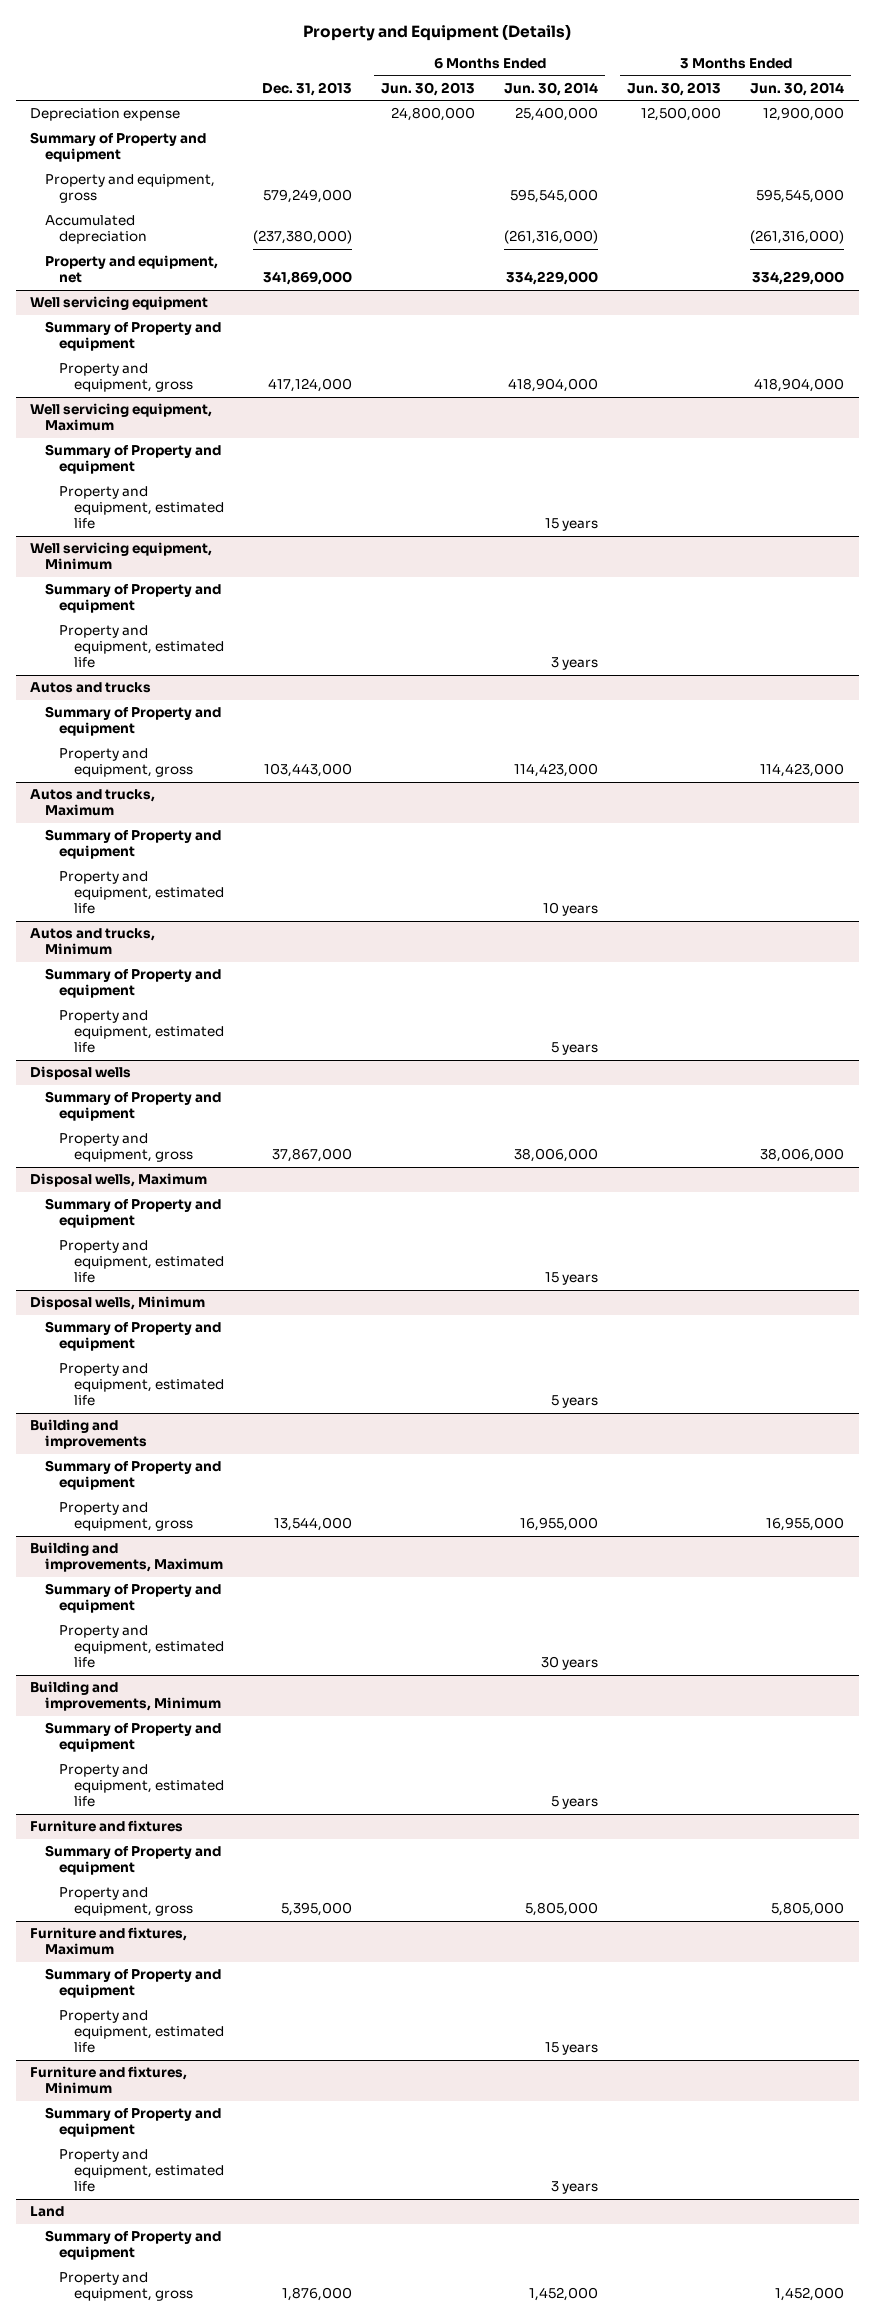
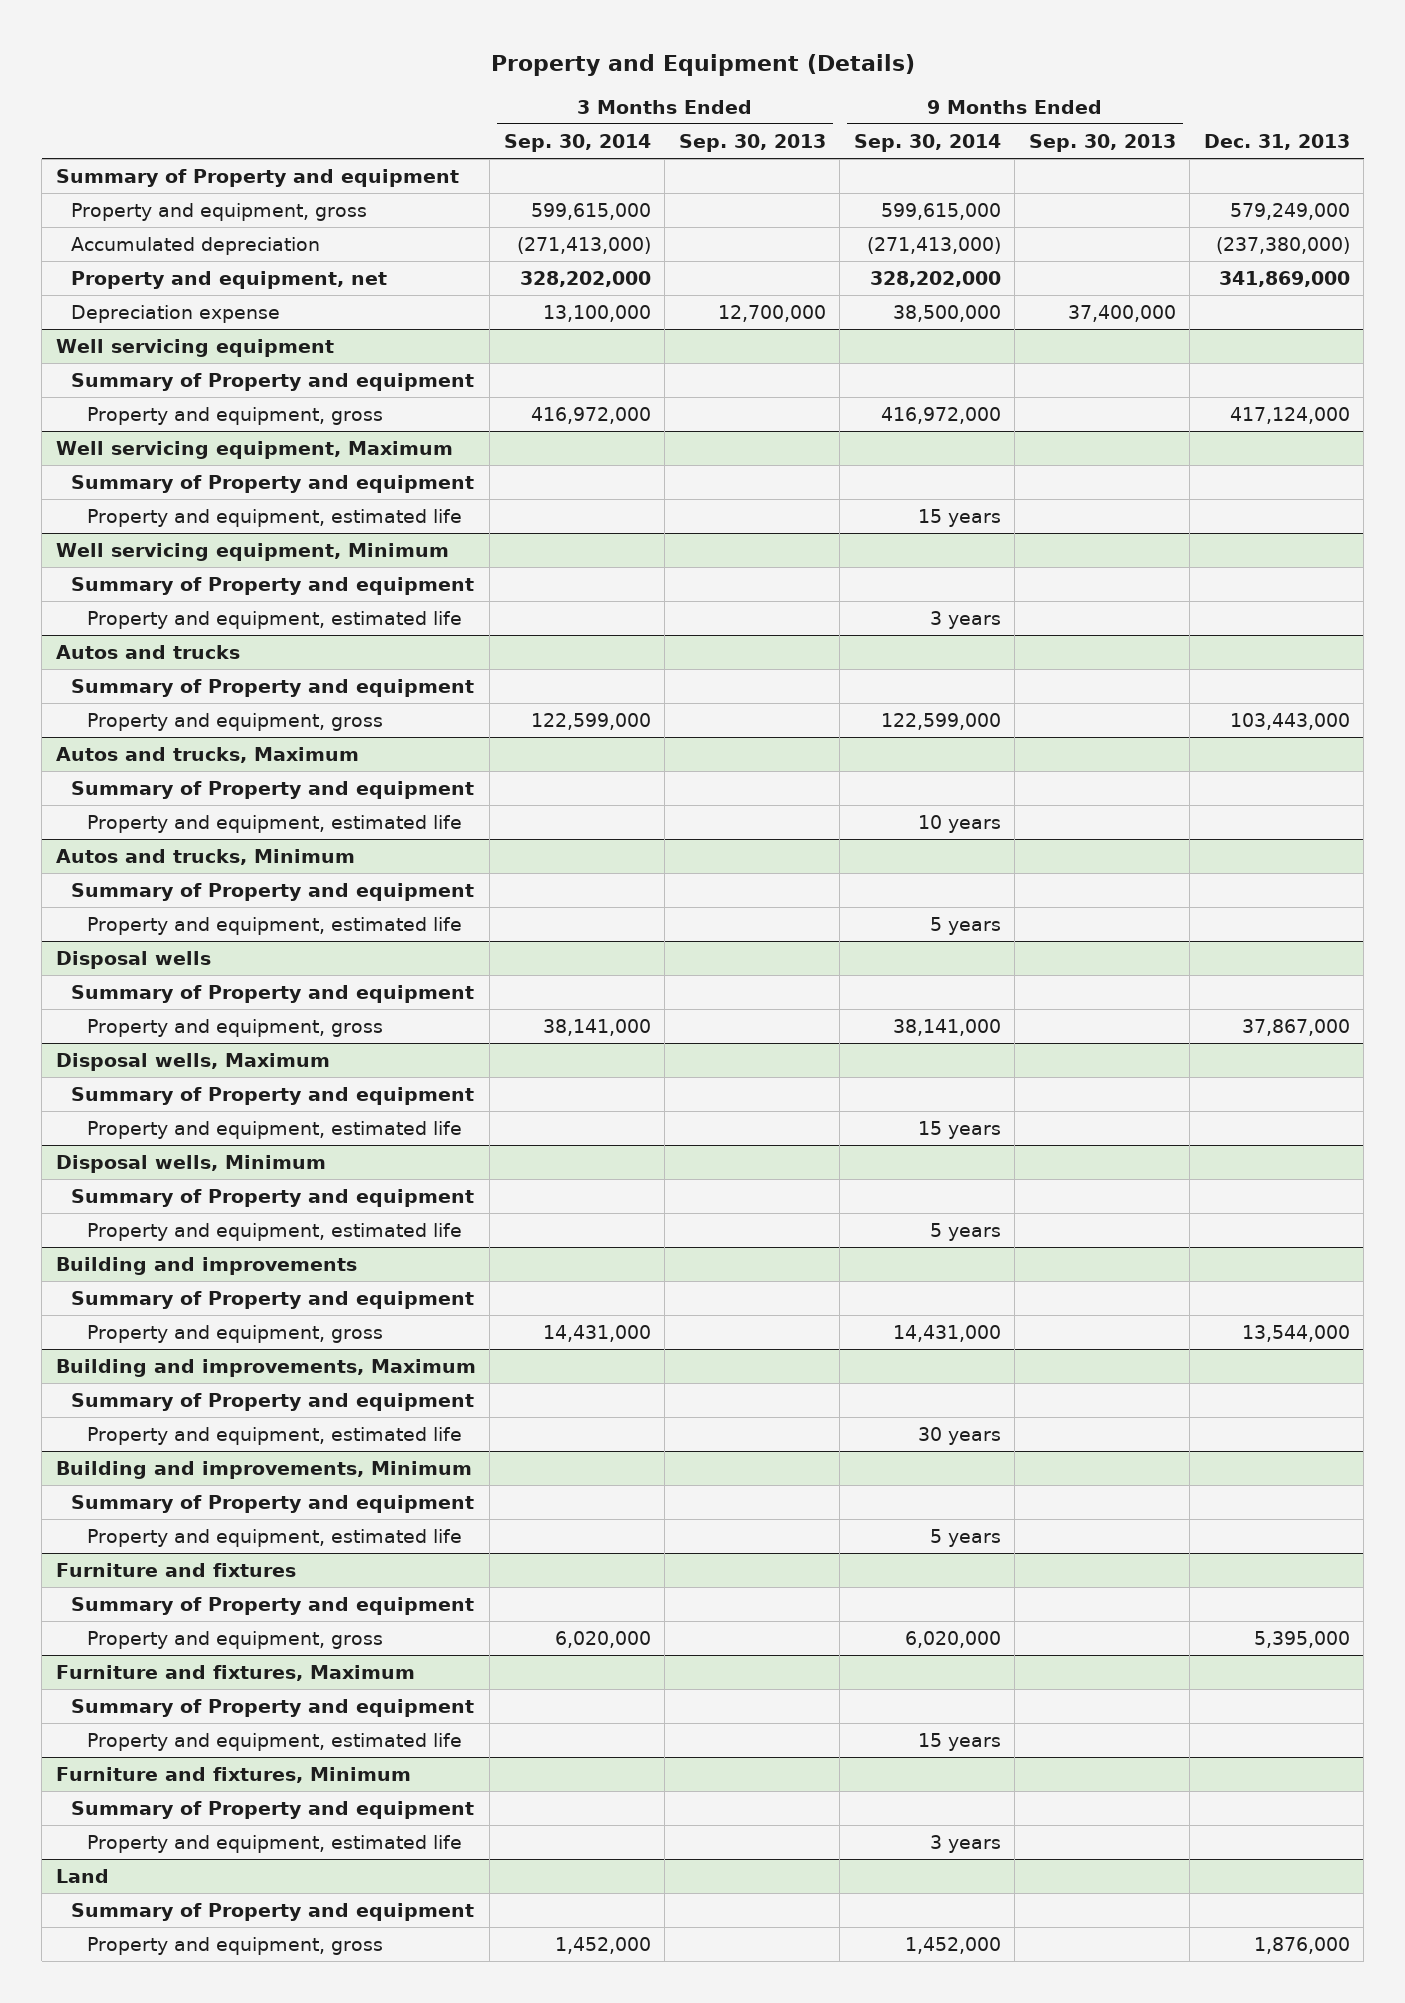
- | Dec. 31, 2013 | 6 Months Ended Jun. 30, 2013 | 6 Months Ended Jun. 30, 2014 | 3 Months Ended Jun. 30, 2013 | 3 Months Ended Jun. 30, 2014
+ | 3 Months Ended Sep. 30, 2014 | 3 Months Ended Sep. 30, 2013 | 9 Months Ended Sep. 30, 2014 | 9 Months Ended Sep. 30, 2013 | Dec. 31, 2013
moved down: Depreciation expense | 13,100,000 | 12,700,000 | 38,500,000 | 37,400,000 |

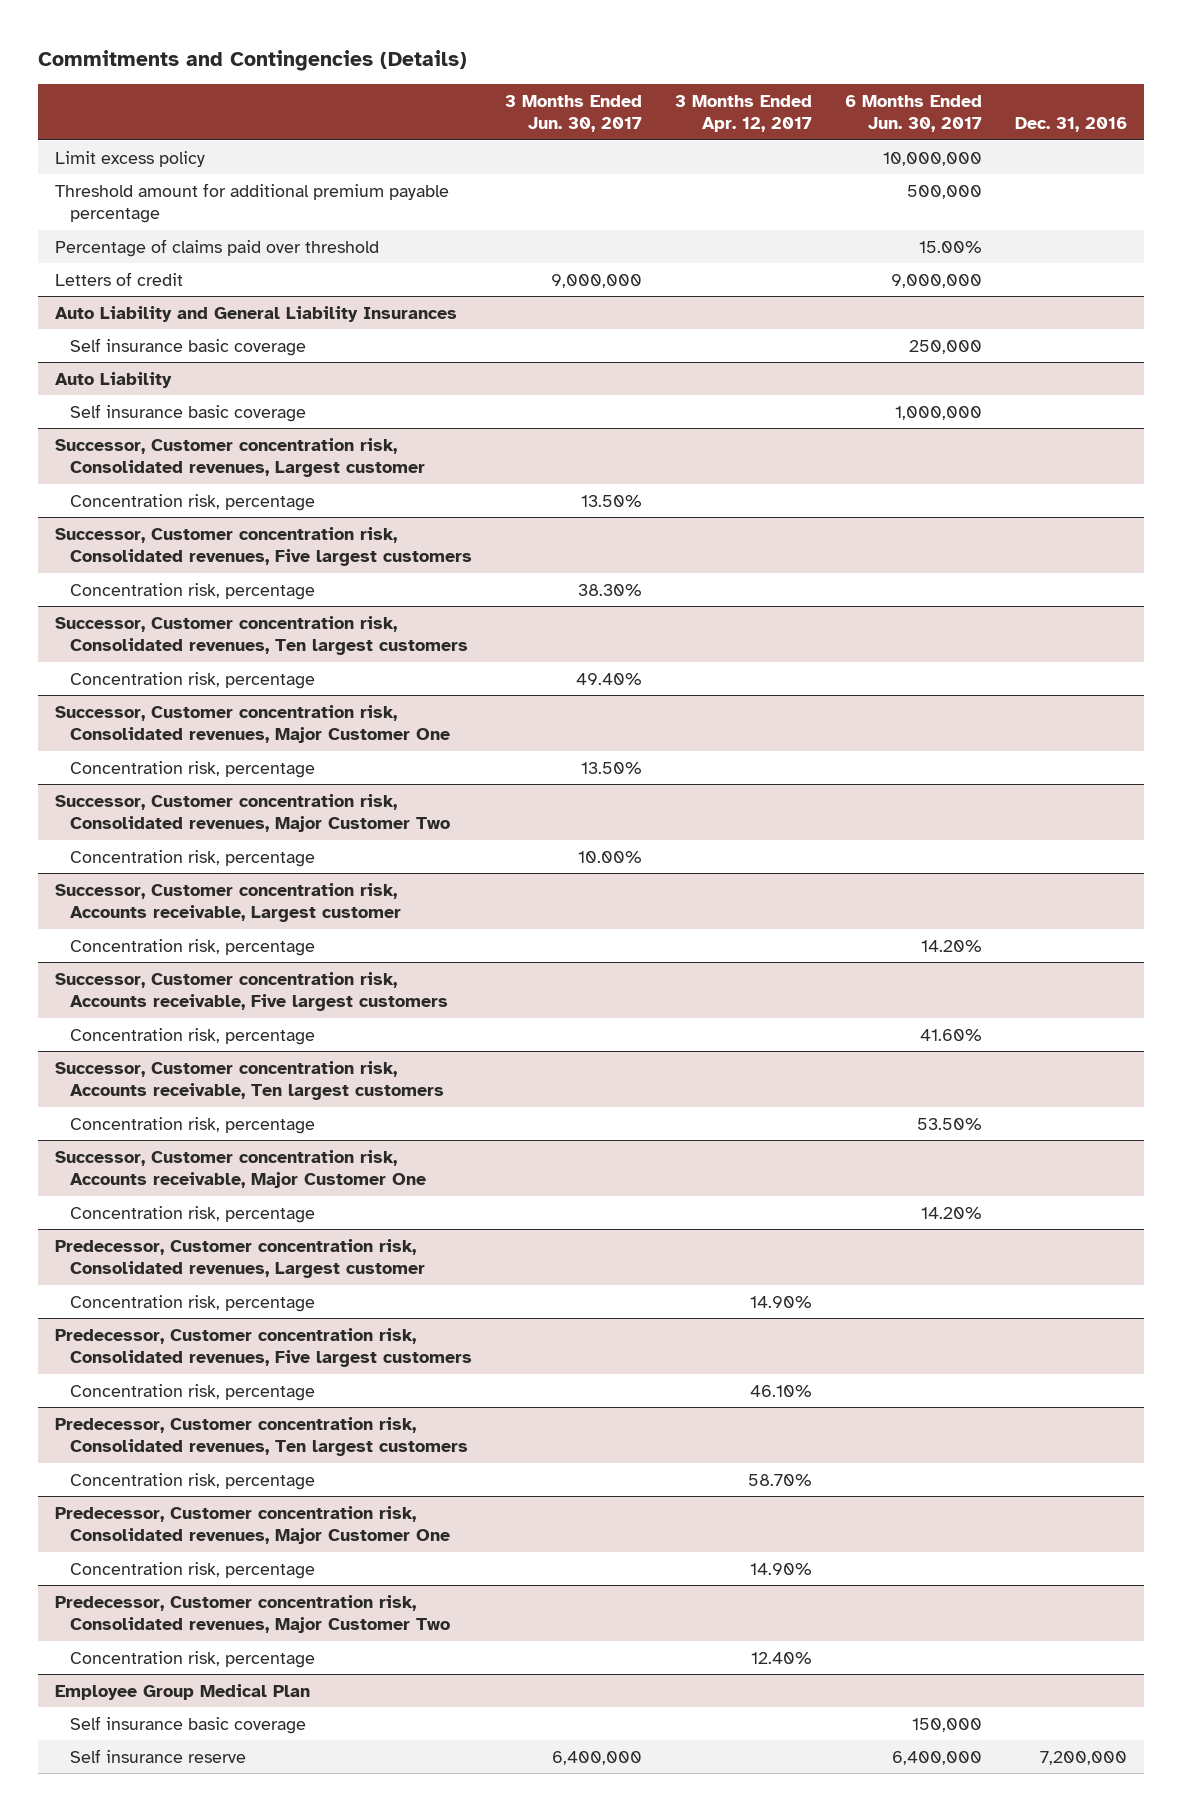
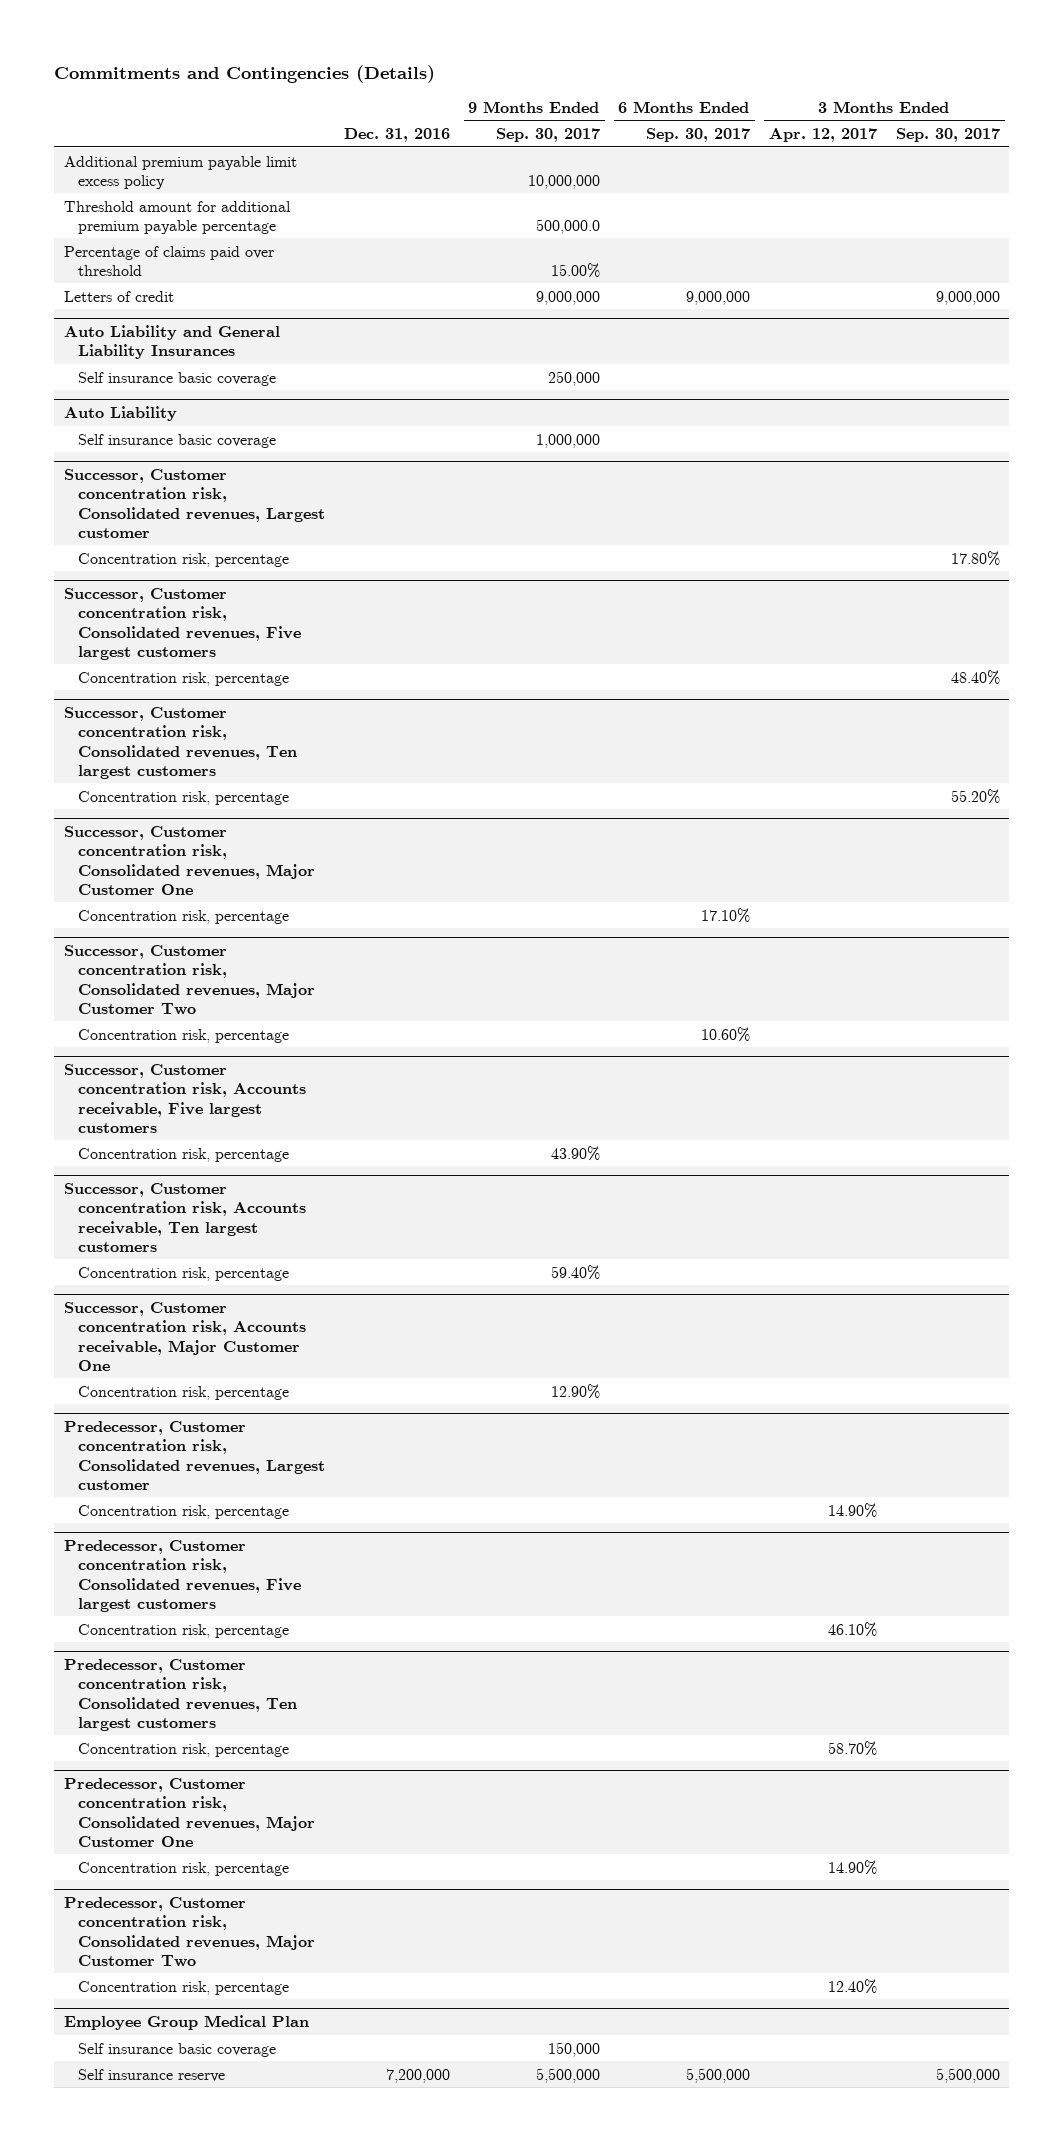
- | 3 Months Ended Jun. 30, 2017 | 3 Months Ended Apr. 12, 2017 | 6 Months Ended Jun. 30, 2017 | Dec. 31, 2016
+ | Dec. 31, 2016 | 9 Months Ended Sep. 30, 2017 | 6 Months Ended Sep. 30, 2017 | 3 Months Ended Apr. 12, 2017 | 3 Months Ended Sep. 30, 2017
- Limit excess policy | | | 10,000,000 |
+ Additional premium payable limit excess policy | | 10,000,000 | | |
- Successor, Customer concentration risk, Accounts receivable, Largest customer
- Concentration risk, percentage | | | 14.20% |

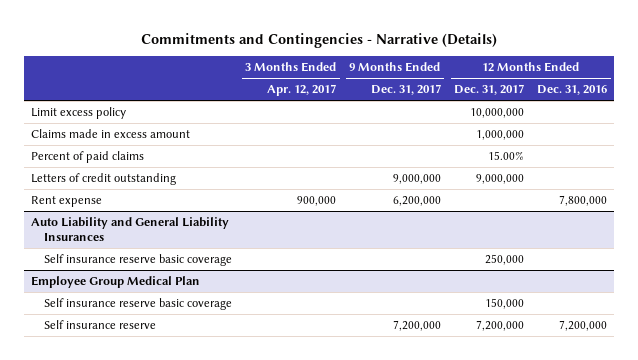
- Commitments and Contingencies (Details)
+ Commitments and Contingencies - Narrative (Details)
- | Dec. 31, 2016 | 9 Months Ended Sep. 30, 2017 | 6 Months Ended Sep. 30, 2017 | 3 Months Ended Apr. 12, 2017 | 3 Months Ended Sep. 30, 2017
+ | 3 Months Ended Apr. 12, 2017 | 9 Months Ended Dec. 31, 2017 | 12 Months Ended Dec. 31, 2017 | 12 Months Ended Dec. 31, 2016
- Additional premium payable limit excess policy | | 10,000,000 | | |
- Threshold amount for additional premium payable percentage | | 500,000.0 | | |
- Percentage of claims paid over threshold | | 15.00% | | |
- Letters of credit | | 9,000,000 | 9,000,000 | | 9,000,000
+ Limit excess policy | | | 10,000,000 |
+ Claims made in excess amount | | | 1,000,000 |
+ Percent of paid claims | | | 15.00% |
+ Letters of credit outstanding | | 9,000,000 | 9,000,000 |
+ Rent expense | 900,000 | 6,200,000 | | 7,800,000
@ Auto Liability and General Liability Insurances
- Self insurance basic coverage | | 250,000 | | |
- Auto Liability
- Self insurance basic coverage | | 1,000,000 | | |
- Successor, Customer concentration risk, Consolidated revenues, Largest customer
- Concentration risk, percentage | | | | | 17.80%
- Successor, Customer concentration risk, Consolidated revenues, Five largest customers
- Concentration risk, percentage | | | | | 48.40%
- Successor, Customer concentration risk, Consolidated revenues, Ten largest customers
- Concentration risk, percentage | | | | | 55.20%
- Successor, Customer concentration risk, Consolidated revenues, Major Customer One
- Concentration risk, percentage | | | 17.10% | |
- Successor, Customer concentration risk, Consolidated revenues, Major Customer Two
- Concentration risk, percentage | | | 10.60% | |
- Successor, Customer concentration risk, Accounts receivable, Five largest customers
- Concentration risk, percentage | | 43.90% | | |
- Successor, Customer concentration risk, Accounts receivable, Ten largest customers
- Concentration risk, percentage | | 59.40% | | |
- Successor, Customer concentration risk, Accounts receivable, Major Customer One
- Concentration risk, percentage | | 12.90% | | |
- Predecessor, Customer concentration risk, Consolidated revenues, Largest customer
- Concentration risk, percentage | | | | 14.90% |
- Predecessor, Customer concentration risk, Consolidated revenues, Five largest customers
- Concentration risk, percentage | | | | 46.10% |
- Predecessor, Customer concentration risk, Consolidated revenues, Ten largest customers
- Concentration risk, percentage | | | | 58.70% |
- Predecessor, Customer concentration risk, Consolidated revenues, Major Customer One
- Concentration risk, percentage | | | | 14.90% |
- Predecessor, Customer concentration risk, Consolidated revenues, Major Customer Two
- Concentration risk, percentage | | | | 12.40% |
@ Auto Liability and General Liability Insurances
+ Self insurance reserve basic coverage | | | 250,000 |
@ Employee Group Medical Plan
- Self insurance basic coverage | | 150,000 | | |
+ Self insurance reserve basic coverage | | | 150,000 |

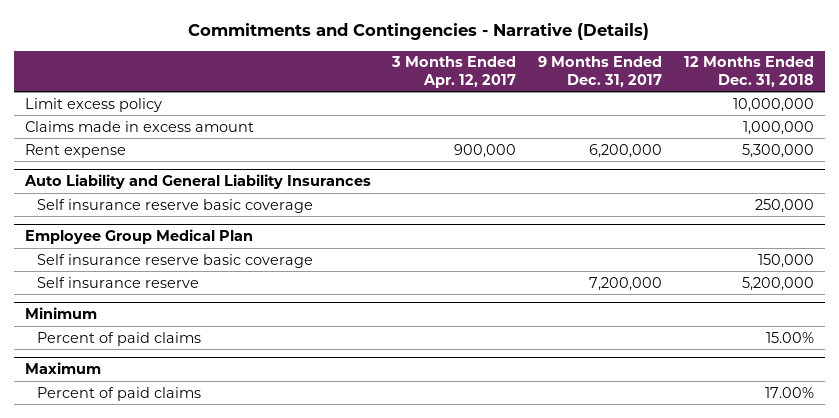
- | 3 Months Ended Apr. 12, 2017 | 9 Months Ended Dec. 31, 2017 | 12 Months Ended Dec. 31, 2017 | 12 Months Ended Dec. 31, 2016
+ | 3 Months Ended Apr. 12, 2017 | 9 Months Ended Dec. 31, 2017 | 12 Months Ended Dec. 31, 2018
- Percent of paid claims | | | 15.00% |
- Letters of credit outstanding | | 9,000,000 | 9,000,000 |
+ Minimum
+ Percent of paid claims | | | 15.00%
+ Maximum
+ Percent of paid claims | | | 17.00%

